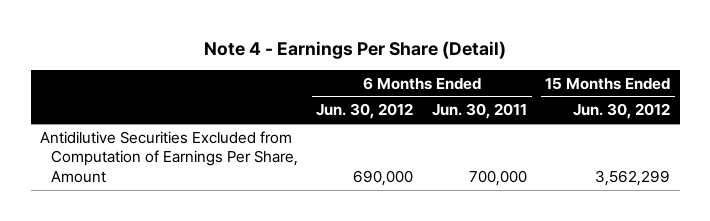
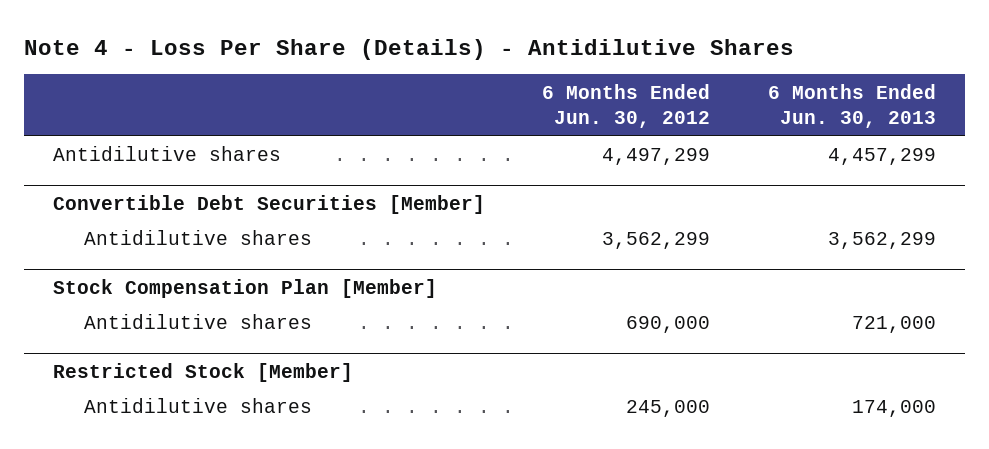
- Note 4 - Earnings Per Share (Detail)
+ Note 4 - Loss Per Share (Details) - Antidilutive Shares
- | 6 Months Ended Jun. 30, 2012 | 6 Months Ended Jun. 30, 2011 | 15 Months Ended Jun. 30, 2012
+ | 6 Months Ended Jun. 30, 2012 | 6 Months Ended Jun. 30, 2013
- Antidilutive Securities Excluded from Computation of Earnings Per Share, Amount | 690,000 | 700,000 | 3,562,299
+ Antidilutive shares | 4,497,299 | 4,457,299
+ Convertible Debt Securities [Member]
+ Antidilutive shares | 3,562,299 | 3,562,299
+ Stock Compensation Plan [Member]
+ Antidilutive shares | 690,000 | 721,000
+ Restricted Stock [Member]
+ Antidilutive shares | 245,000 | 174,000

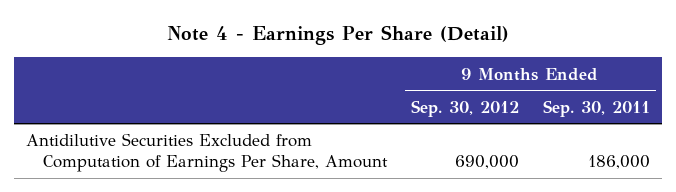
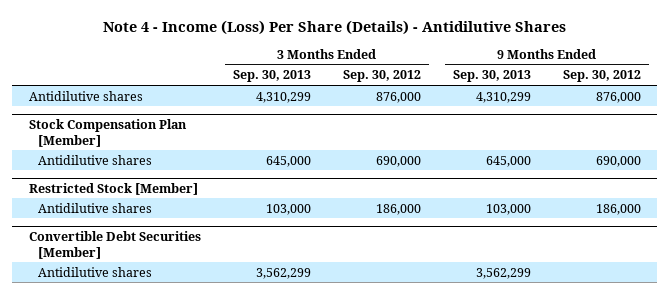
- Note 4 - Earnings Per Share (Detail)
+ Note 4 - Income (Loss) Per Share (Details) - Antidilutive Shares
- | 9 Months Ended Sep. 30, 2012 | 9 Months Ended Sep. 30, 2011
+ | 3 Months Ended Sep. 30, 2013 | 3 Months Ended Sep. 30, 2012 | 9 Months Ended Sep. 30, 2013 | 9 Months Ended Sep. 30, 2012
- Antidilutive Securities Excluded from Computation of Earnings Per Share, Amount | 690,000 | 186,000
+ Antidilutive shares | 4,310,299 | 876,000 | 4,310,299 | 876,000
+ Stock Compensation Plan [Member]
+ Antidilutive shares | 645,000 | 690,000 | 645,000 | 690,000
+ Restricted Stock [Member]
+ Antidilutive shares | 103,000 | 186,000 | 103,000 | 186,000
+ Convertible Debt Securities [Member]
+ Antidilutive shares | 3,562,299 | | 3,562,299 |

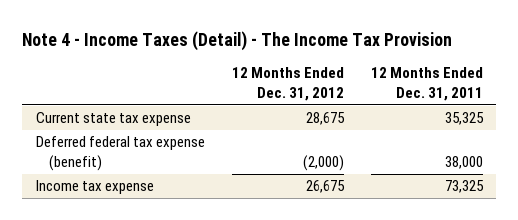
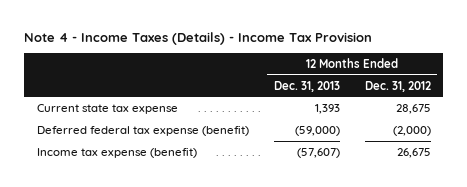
- Note 4 - Income Taxes (Detail) - The Income Tax Provision
+ Note 4 - Income Taxes (Details) - Income Tax Provision
- | 12 Months Ended Dec. 31, 2012 | 12 Months Ended Dec. 31, 2011
+ | 12 Months Ended Dec. 31, 2013 | 12 Months Ended Dec. 31, 2012
- Income tax expense | 26,675 | 73,325
+ Income tax expense (benefit) | (57,607) | 26,675

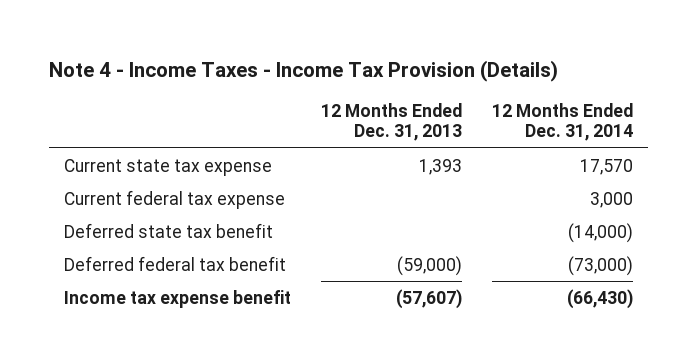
- Note 4 - Income Taxes (Details) - Income Tax Provision
+ Note 4 - Income Taxes - Income Tax Provision (Details)
- | 12 Months Ended Dec. 31, 2013 | 12 Months Ended Dec. 31, 2012
+ | 12 Months Ended Dec. 31, 2013 | 12 Months Ended Dec. 31, 2014
- Deferred federal tax expense (benefit) | (59,000) | (2,000)
- Income tax expense (benefit) | (57,607) | 26,675
+ Current federal tax expense | | 3,000
+ Deferred state tax benefit | | (14,000)
+ Deferred federal tax benefit | (59,000) | (73,000)
+ Income tax expense benefit | (57,607) | (66,430)

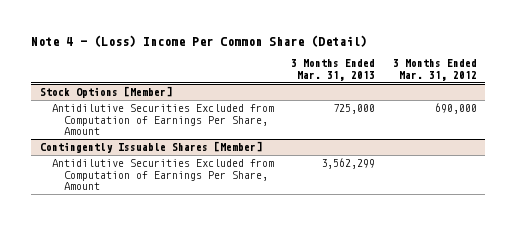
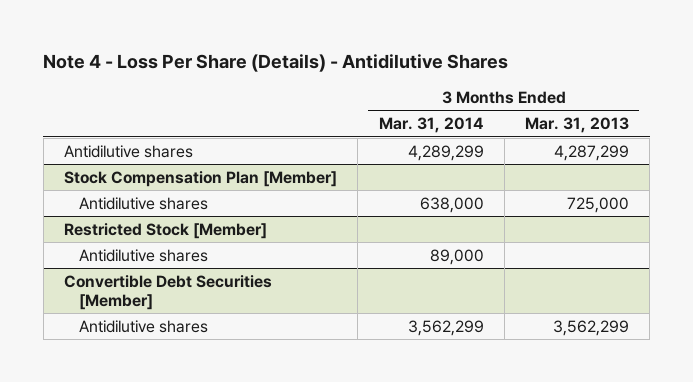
- Note 4 - (Loss) Income Per Common Share (Detail)
+ Note 4 - Loss Per Share (Details) - Antidilutive Shares
- | 3 Months Ended Mar. 31, 2013 | 3 Months Ended Mar. 31, 2012
+ | 3 Months Ended Mar. 31, 2014 | 3 Months Ended Mar. 31, 2013
- Stock Options [Member]
- Antidilutive Securities Excluded from Computation of Earnings Per Share, Amount | 725,000 | 690,000
- Contingently Issuable Shares [Member]
- Antidilutive Securities Excluded from Computation of Earnings Per Share, Amount | 3,562,299 |
+ Antidilutive shares | 4,289,299 | 4,287,299
+ Stock Compensation Plan [Member]
+ Antidilutive shares | 638,000 | 725,000
+ Restricted Stock [Member]
+ Antidilutive shares | 89,000 |
+ Convertible Debt Securities [Member]
+ Antidilutive shares | 3,562,299 | 3,562,299

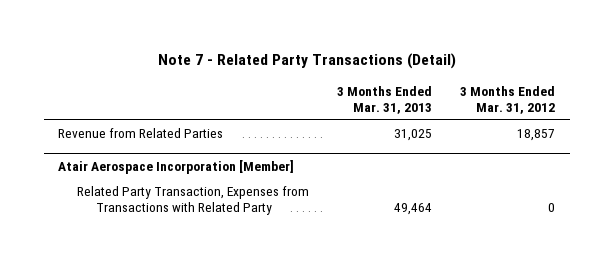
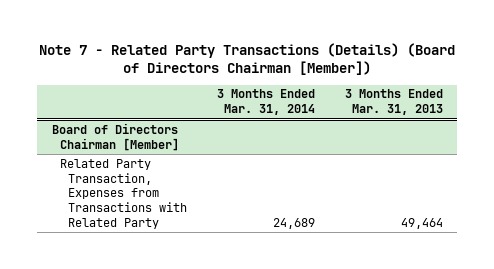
- Note 7 - Related Party Transactions (Detail)
+ Note 7 - Related Party Transactions (Details) (Board of Directors Chairman [Member])
- | 3 Months Ended Mar. 31, 2013 | 3 Months Ended Mar. 31, 2012
+ | 3 Months Ended Mar. 31, 2014 | 3 Months Ended Mar. 31, 2013
- Revenue from Related Parties | 31,025 | 18,857
- Atair Aerospace Incorporation [Member]
+ Board of Directors Chairman [Member]

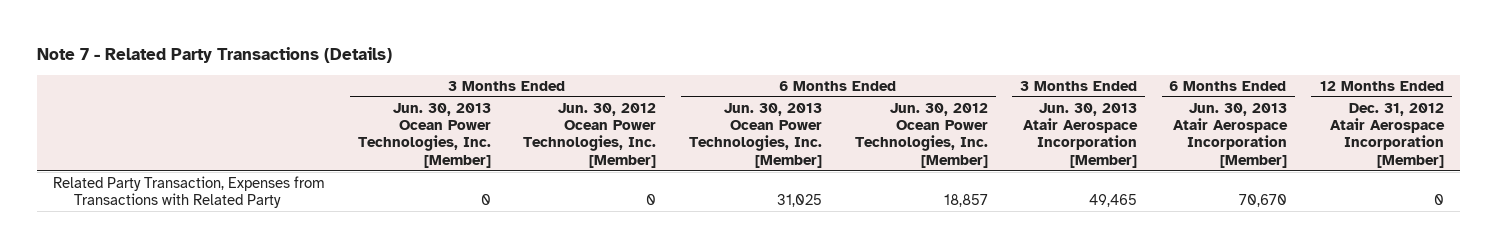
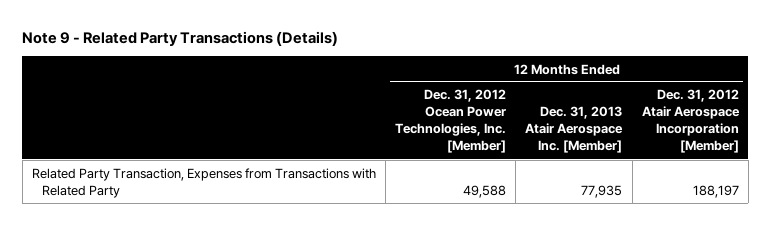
- Note 7 - Related Party Transactions (Details)
+ Note 9 - Related Party Transactions (Details)
- | 3 Months Ended Jun. 30, 2013 Ocean Power Technologies, Inc. [Member] | 3 Months Ended Jun. 30, 2012 Ocean Power Technologies, Inc. [Member] | 6 Months Ended Jun. 30, 2013 Ocean Power Technologies, Inc. [Member] | 6 Months Ended Jun. 30, 2012 Ocean Power Technologies, Inc. [Member] | 3 Months Ended Jun. 30, 2013 Atair Aerospace Incorporation [Member] | 6 Months Ended Jun. 30, 2013 Atair Aerospace Incorporation [Member] | 12 Months Ended Dec. 31, 2012 Atair Aerospace Incorporation [Member]
+ | 12 Months Ended Dec. 31, 2012 Ocean Power Technologies, Inc. [Member] | 12 Months Ended Dec. 31, 2013 Atair Aerospace Inc. [Member] | 12 Months Ended Dec. 31, 2012 Atair Aerospace Incorporation [Member]
- Related Party Transaction, Expenses from Transactions with Related Party | 0 | 0 | 31,025 | 18,857 | 49,465 | 70,670 | 0
+ Related Party Transaction, Expenses from Transactions with Related Party | 49,588 | 77,935 | 188,197

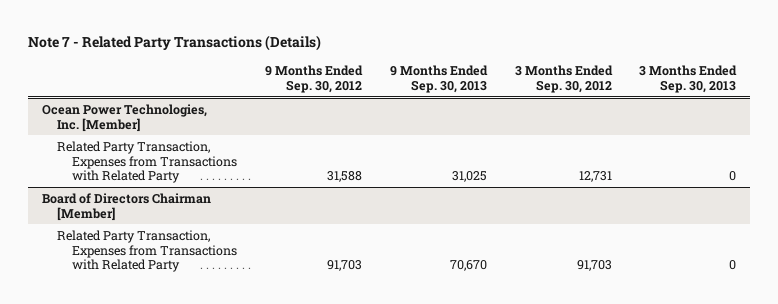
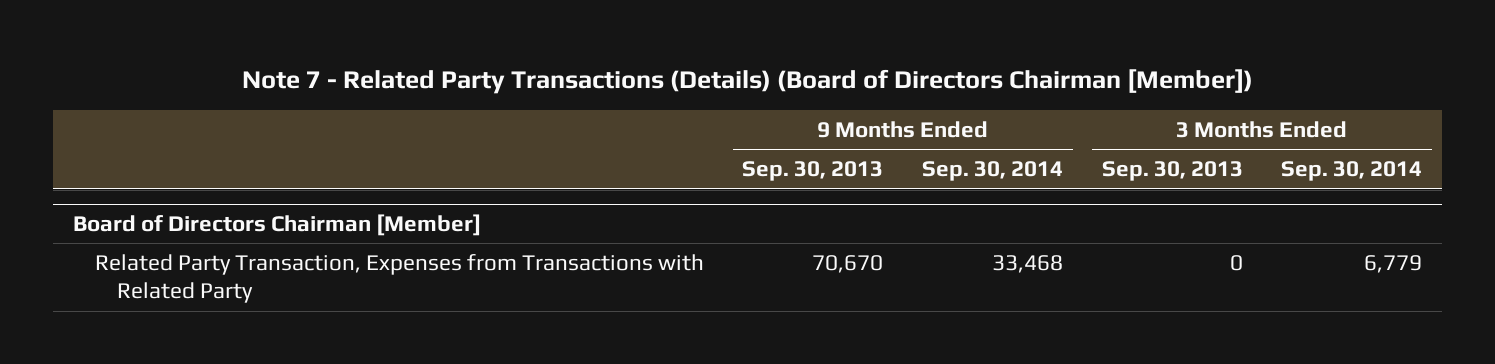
- Note 7 - Related Party Transactions (Details)
+ Note 7 - Related Party Transactions (Details) (Board of Directors Chairman [Member])
- | 9 Months Ended Sep. 30, 2012 | 9 Months Ended Sep. 30, 2013 | 3 Months Ended Sep. 30, 2012 | 3 Months Ended Sep. 30, 2013
+ | 9 Months Ended Sep. 30, 2013 | 9 Months Ended Sep. 30, 2014 | 3 Months Ended Sep. 30, 2013 | 3 Months Ended Sep. 30, 2014
- Ocean Power Technologies, Inc. [Member]
- Related Party Transaction, Expenses from Transactions with Related Party | 31,588 | 31,025 | 12,731 | 0

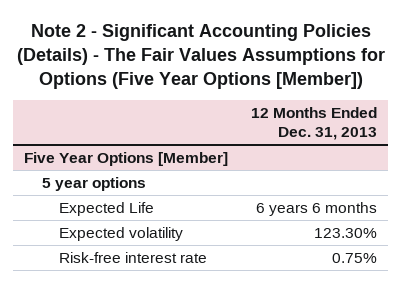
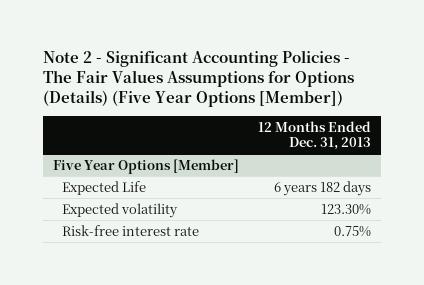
- Note 2 - Significant Accounting Policies (Details) - The Fair Values Assumptions for Options (Five Year Options [Member])
+ Note 2 - Significant Accounting Policies - The Fair Values Assumptions for Options (Details) (Five Year Options [Member])
@ Five Year Options [Member]
- 5 year options
- Expected Life | 6 years 6 months
+ Expected Life | 6 years 182 days

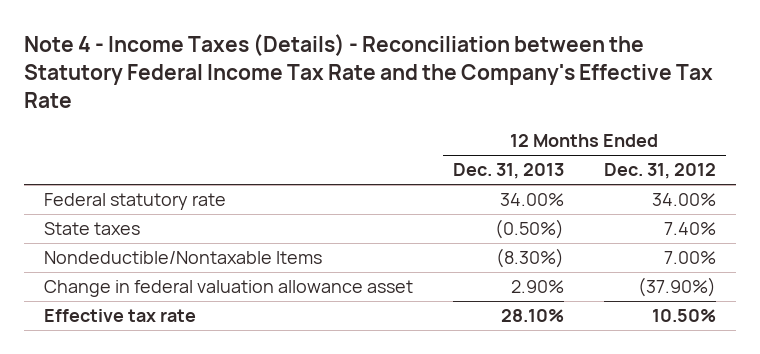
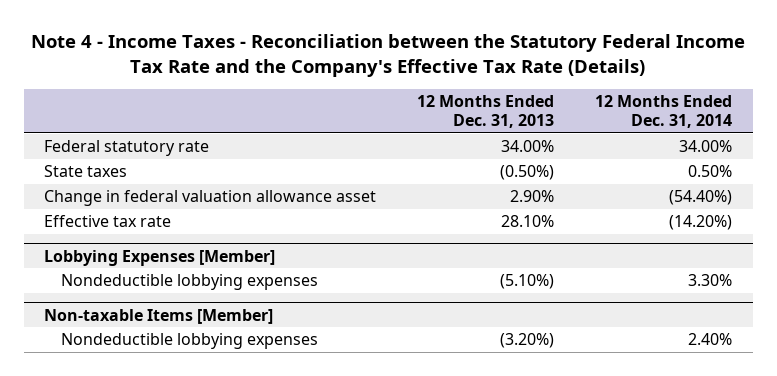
- Note 4 - Income Taxes (Details) - Reconciliation between the Statutory Federal Income Tax Rate and the Company's Effective Tax Rate
+ Note 4 - Income Taxes - Reconciliation between the Statutory Federal Income Tax Rate and the Company's Effective Tax Rate (Details)
- | 12 Months Ended Dec. 31, 2013 | 12 Months Ended Dec. 31, 2012
+ | 12 Months Ended Dec. 31, 2013 | 12 Months Ended Dec. 31, 2014
- Nondeductible/Nontaxable Items | (8.30%) | 7.00%
+ Lobbying Expenses [Member]
+ Nondeductible lobbying expenses | (5.10%) | 3.30%
+ Non-taxable Items [Member]
+ Nondeductible lobbying expenses | (3.20%) | 2.40%

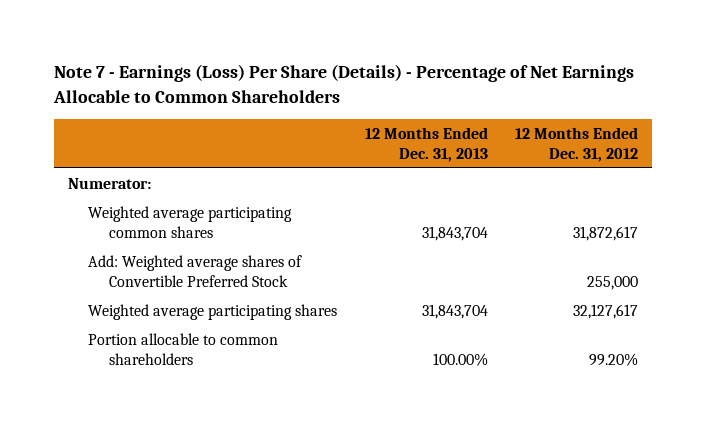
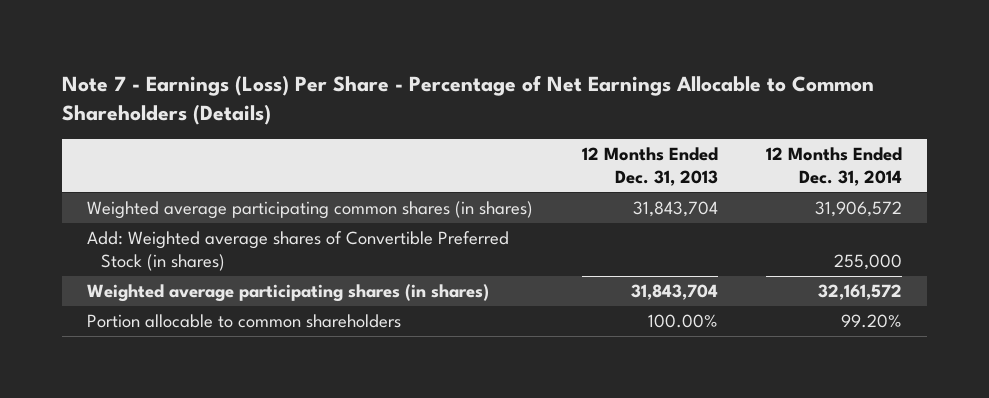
- Note 7 - Earnings (Loss) Per Share (Details) - Percentage of Net Earnings Allocable to Common Shareholders
+ Note 7 - Earnings (Loss) Per Share - Percentage of Net Earnings Allocable to Common Shareholders (Details)
- | 12 Months Ended Dec. 31, 2013 | 12 Months Ended Dec. 31, 2012
+ | 12 Months Ended Dec. 31, 2013 | 12 Months Ended Dec. 31, 2014
- Numerator:
- Weighted average participating common shares | 31,843,704 | 31,872,617
- Add: Weighted average shares of Convertible Preferred Stock | | 255,000
- Weighted average participating shares | 31,843,704 | 32,127,617
+ Weighted average participating common shares (in shares) | 31,843,704 | 31,906,572
+ Add: Weighted average shares of Convertible Preferred Stock (in shares) | | 255,000
+ Weighted average participating shares (in shares) | 31,843,704 | 32,161,572

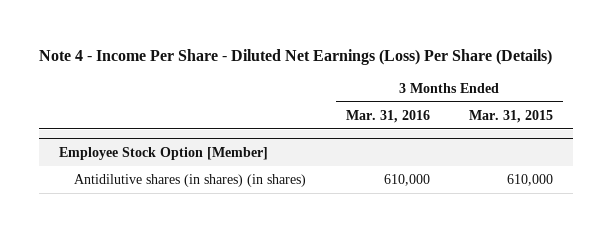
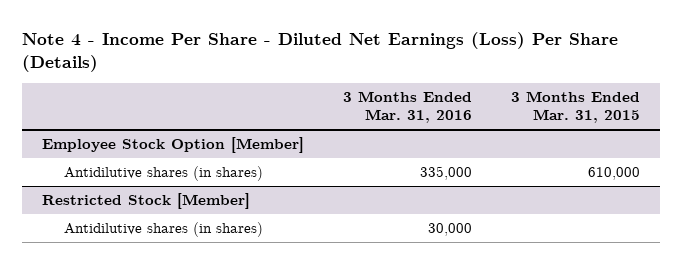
@ Employee Stock Option [Member]
- Antidilutive shares (in shares) (in shares) | 610,000 | 610,000
+ Antidilutive shares (in shares) | 335,000 | 610,000
+ Restricted Stock [Member]
+ Antidilutive shares (in shares) | 30,000 |

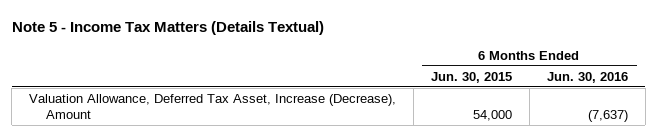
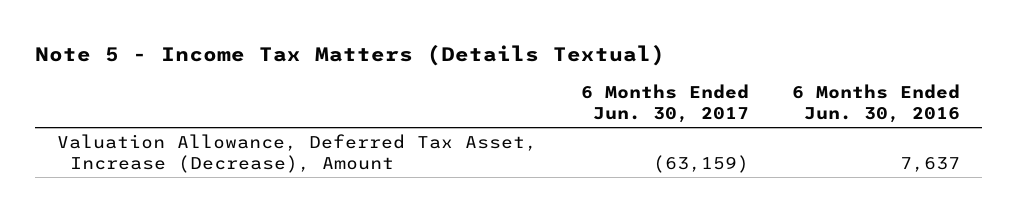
- | 6 Months Ended Jun. 30, 2015 | 6 Months Ended Jun. 30, 2016
+ | 6 Months Ended Jun. 30, 2017 | 6 Months Ended Jun. 30, 2016
- Valuation Allowance, Deferred Tax Asset, Increase (Decrease), Amount | 54,000 | (7,637)
+ Valuation Allowance, Deferred Tax Asset, Increase (Decrease), Amount | (63,159) | 7,637

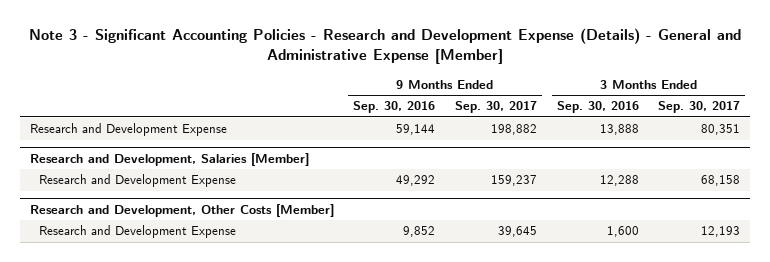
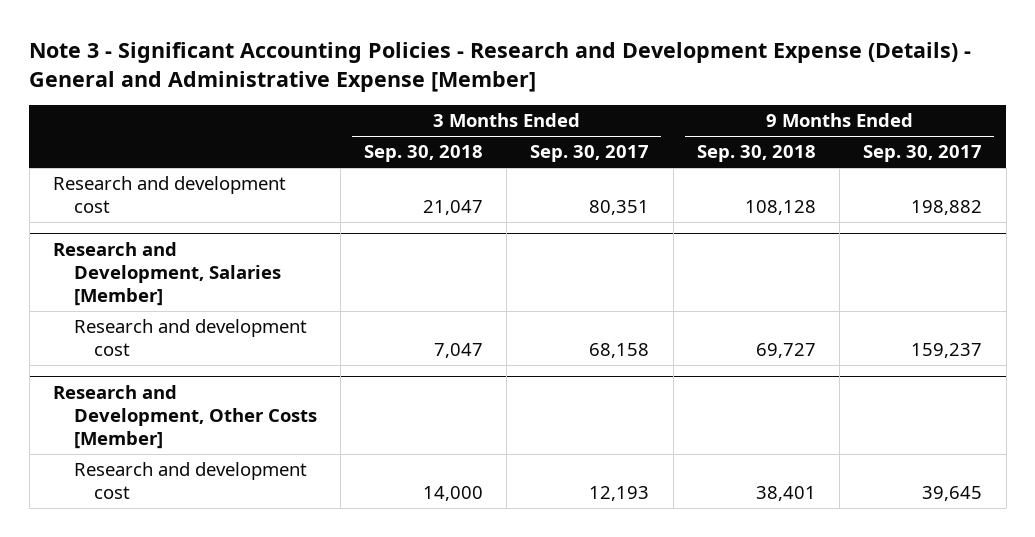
- | 9 Months Ended Sep. 30, 2016 | 9 Months Ended Sep. 30, 2017 | 3 Months Ended Sep. 30, 2016 | 3 Months Ended Sep. 30, 2017
+ | 3 Months Ended Sep. 30, 2018 | 3 Months Ended Sep. 30, 2017 | 9 Months Ended Sep. 30, 2018 | 9 Months Ended Sep. 30, 2017
- Research and Development Expense | 59,144 | 198,882 | 13,888 | 80,351
+ Research and development cost | 21,047 | 80,351 | 108,128 | 198,882
@ Research and Development, Salaries [Member]
- Research and Development Expense | 49,292 | 159,237 | 12,288 | 68,158
+ Research and development cost | 7,047 | 68,158 | 69,727 | 159,237
@ Research and Development, Other Costs [Member]
- Research and Development Expense | 9,852 | 39,645 | 1,600 | 12,193
+ Research and development cost | 14,000 | 12,193 | 38,401 | 39,645

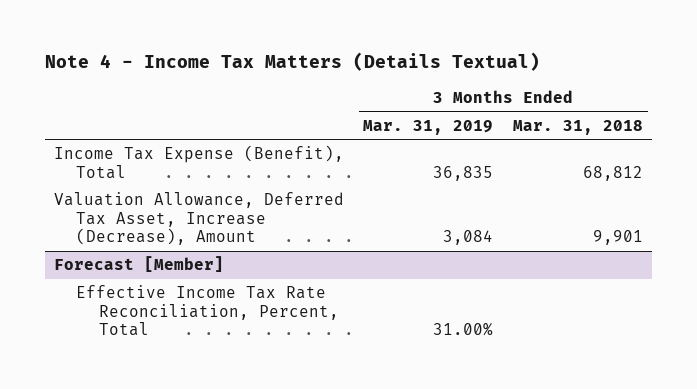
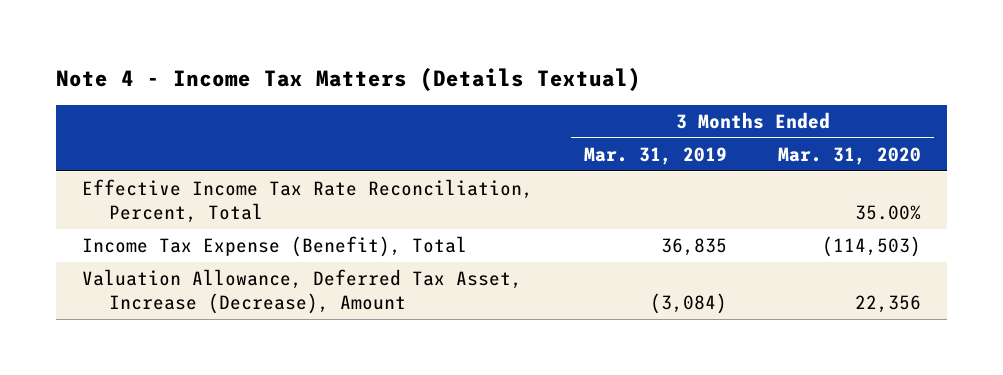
- | 3 Months Ended Mar. 31, 2019 | 3 Months Ended Mar. 31, 2018
+ | 3 Months Ended Mar. 31, 2019 | 3 Months Ended Mar. 31, 2020
+ Effective Income Tax Rate Reconciliation, Percent, Total | | 35.00%
- Valuation Allowance, Deferred Tax Asset, Increase (Decrease), Amount | 3,084 | 9,901
- Forecast [Member]
- Effective Income Tax Rate Reconciliation, Percent, Total | 31.00% |
+ Valuation Allowance, Deferred Tax Asset, Increase (Decrease), Amount | (3,084) | 22,356

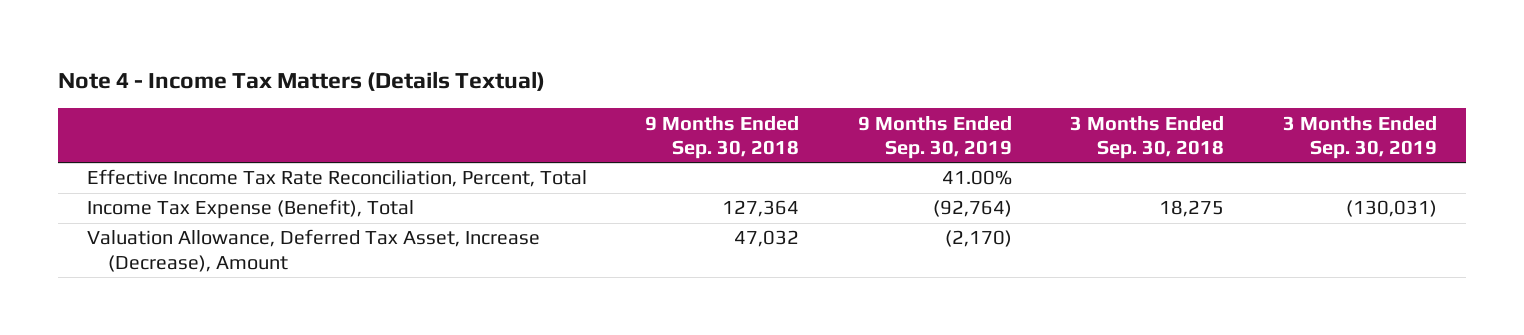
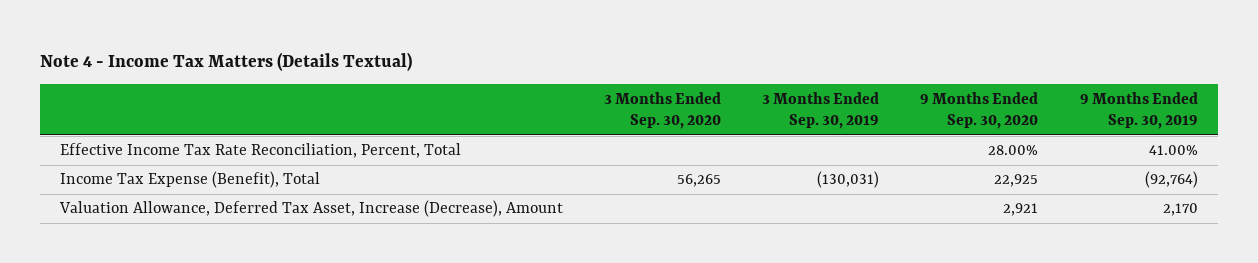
- | 9 Months Ended Sep. 30, 2018 | 9 Months Ended Sep. 30, 2019 | 3 Months Ended Sep. 30, 2018 | 3 Months Ended Sep. 30, 2019
+ | 3 Months Ended Sep. 30, 2020 | 3 Months Ended Sep. 30, 2019 | 9 Months Ended Sep. 30, 2020 | 9 Months Ended Sep. 30, 2019
- Valuation Allowance, Deferred Tax Asset, Increase (Decrease), Amount | 47,032 | (2,170) | |
+ Valuation Allowance, Deferred Tax Asset, Increase (Decrease), Amount | | | 2,921 | 2,170

